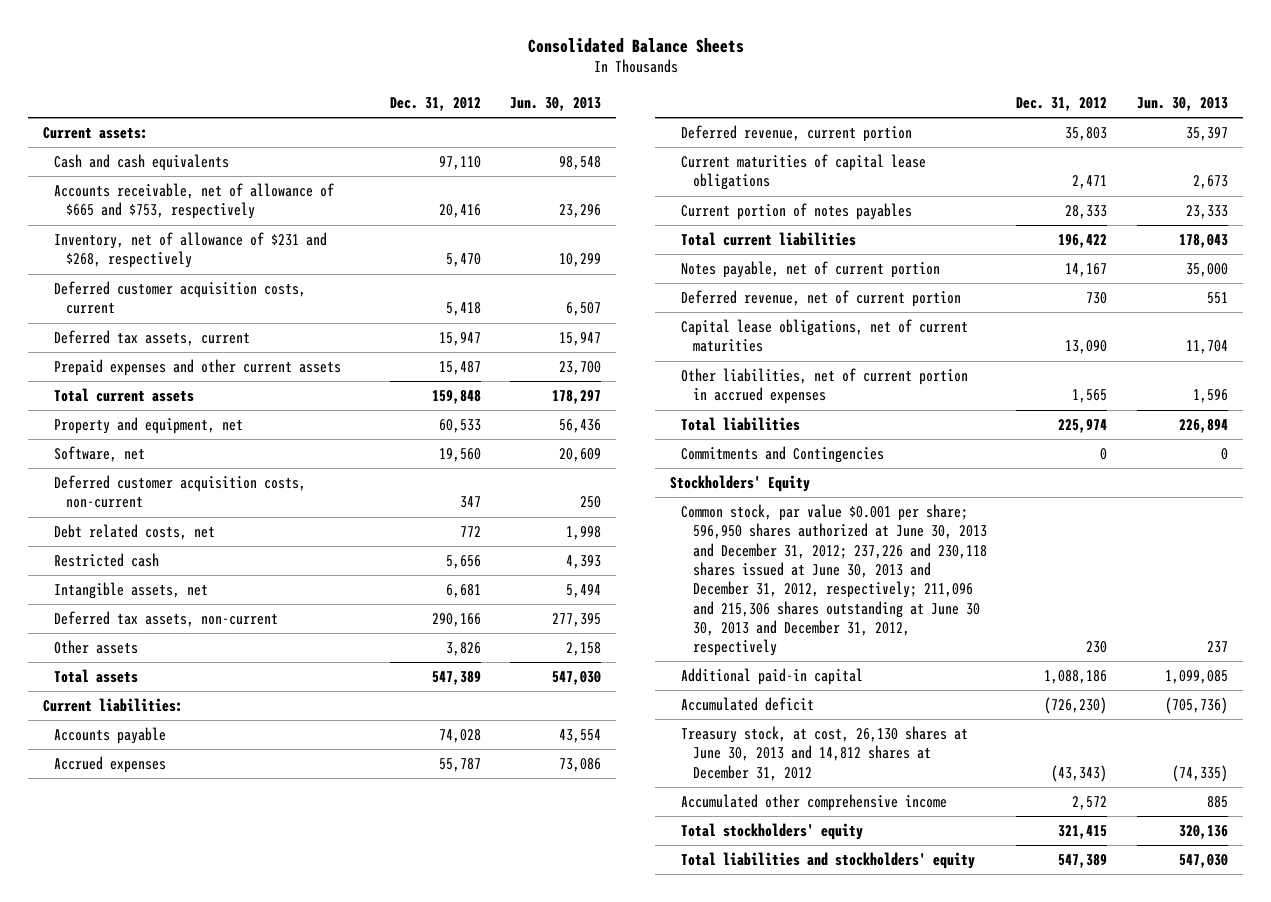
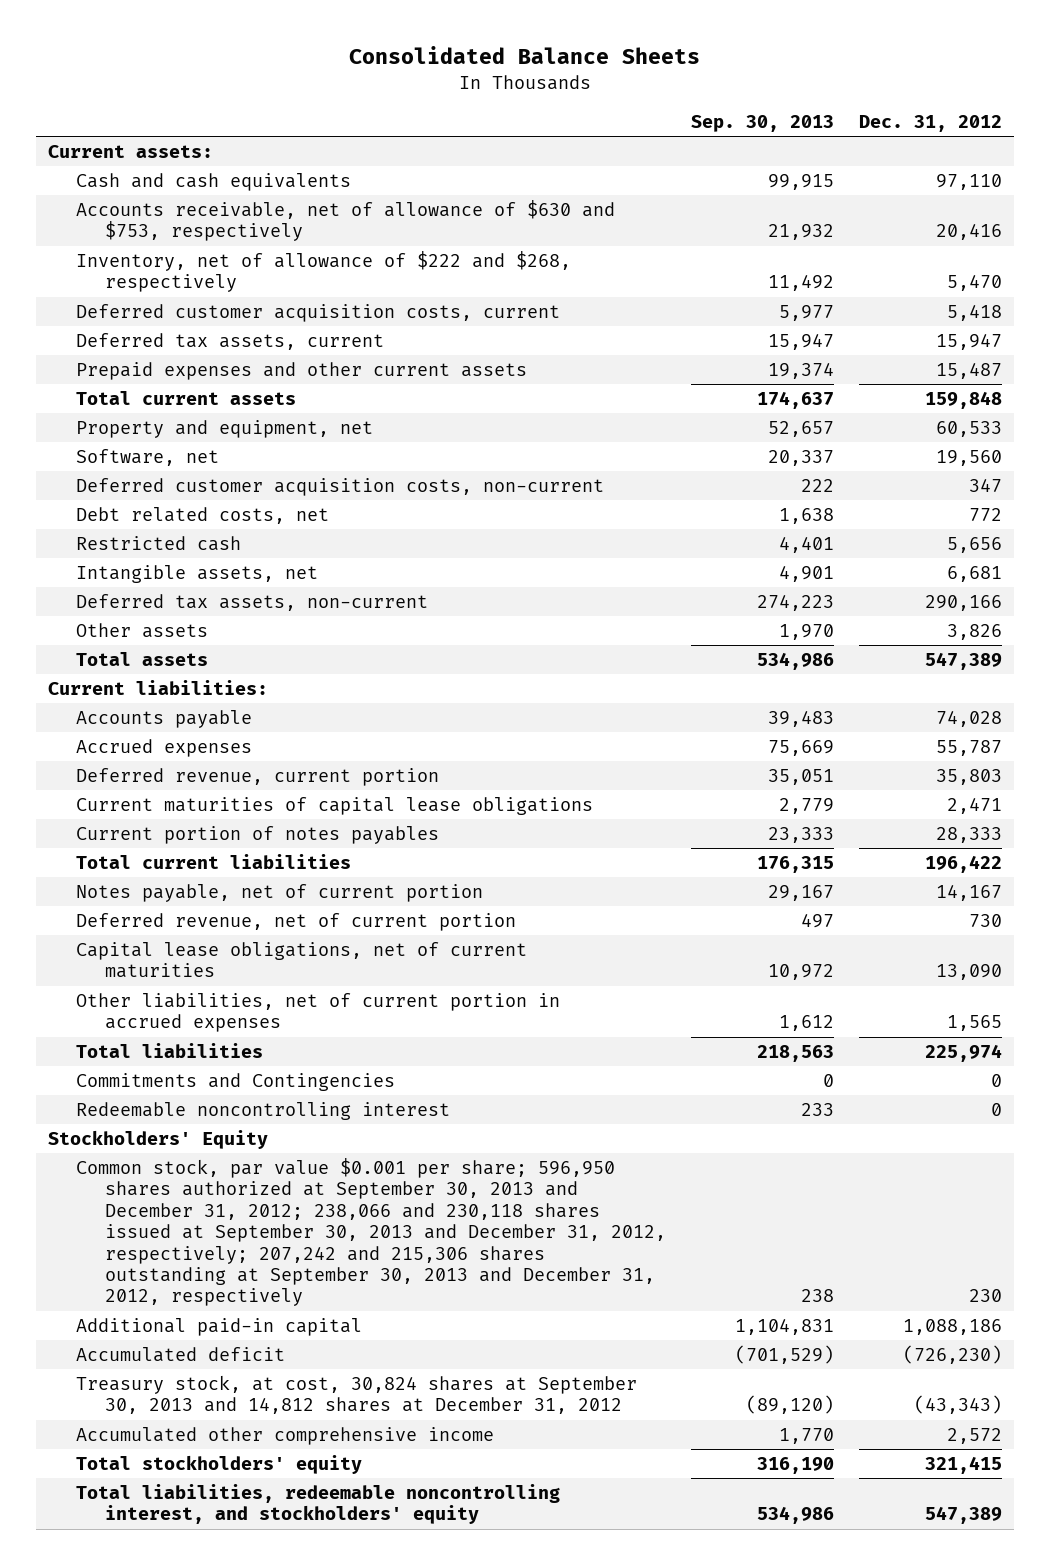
- | Dec. 31, 2012 | Jun. 30, 2013
+ | Sep. 30, 2013 | Dec. 31, 2012
- Accounts receivable, net of allowance of $665 and $753, respectively | 20,416 | 23,296
- Inventory, net of allowance of $231 and $268, respectively | 5,470 | 10,299
+ Accounts receivable, net of allowance of $630 and $753, respectively | 21,932 | 20,416
+ Inventory, net of allowance of $222 and $268, respectively | 11,492 | 5,470
+ Redeemable noncontrolling interest | 233 | 0
- Common stock, par value $0.001 per share; 596,950 shares authorized at June 30, 2013 and December 31, 2012; 237,226 and 230,118 shares issued at June 30, 2013 and December 31, 2012, respectively; 211,096 and 215,306 shares outstanding at June 30 30, 2013 and December 31, 2012, respectively | 230 | 237
+ Common stock, par value $0.001 per share; 596,950 shares authorized at September 30, 2013 and December 31, 2012; 238,066 and 230,118 shares issued at September 30, 2013 and December 31, 2012, respectively; 207,242 and 215,306 shares outstanding at September 30, 2013 and December 31, 2012, respectively | 238 | 230
- Treasury stock, at cost, 26,130 shares at June 30, 2013 and 14,812 shares at December 31, 2012 | (43,343) | (74,335)
+ Treasury stock, at cost, 30,824 shares at September 30, 2013 and 14,812 shares at December 31, 2012 | (89,120) | (43,343)
- Total liabilities and stockholders' equity | 547,389 | 547,030
+ Total liabilities, redeemable noncontrolling interest, and stockholders' equity | 534,986 | 547,389

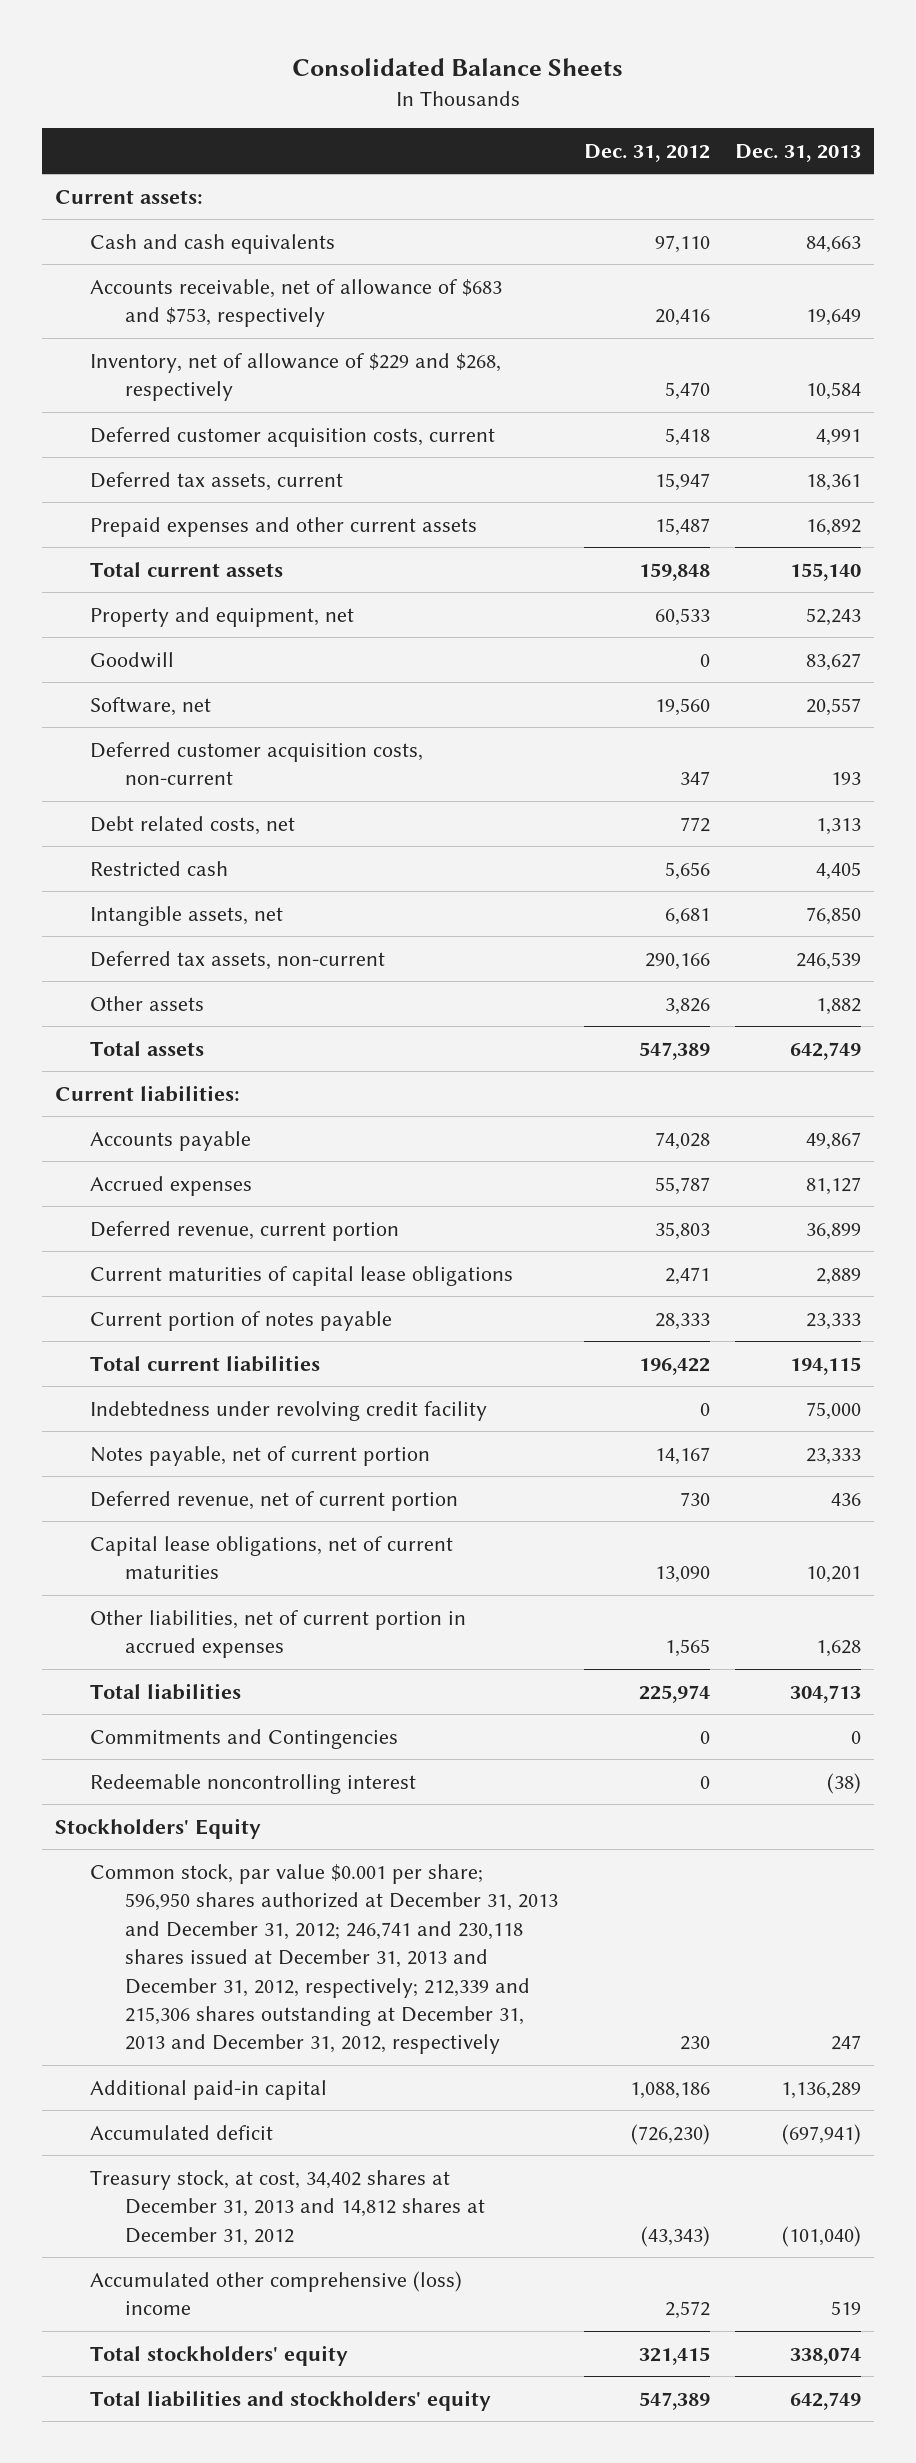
- | Sep. 30, 2013 | Dec. 31, 2012
+ | Dec. 31, 2012 | Dec. 31, 2013
- Accounts receivable, net of allowance of $630 and $753, respectively | 21,932 | 20,416
- Inventory, net of allowance of $222 and $268, respectively | 11,492 | 5,470
+ Accounts receivable, net of allowance of $683 and $753, respectively | 20,416 | 19,649
+ Inventory, net of allowance of $229 and $268, respectively | 5,470 | 10,584
+ Goodwill | 0 | 83,627
- Current portion of notes payables | 23,333 | 28,333
+ Current portion of notes payable | 28,333 | 23,333
+ Indebtedness under revolving credit facility | 0 | 75,000
- Common stock, par value $0.001 per share; 596,950 shares authorized at September 30, 2013 and December 31, 2012; 238,066 and 230,118 shares issued at September 30, 2013 and December 31, 2012, respectively; 207,242 and 215,306 shares outstanding at September 30, 2013 and December 31, 2012, respectively | 238 | 230
+ Common stock, par value $0.001 per share; 596,950 shares authorized at December 31, 2013 and December 31, 2012; 246,741 and 230,118 shares issued at December 31, 2013 and December 31, 2012, respectively; 212,339 and 215,306 shares outstanding at December 31, 2013 and December 31, 2012, respectively | 230 | 247
- Treasury stock, at cost, 30,824 shares at September 30, 2013 and 14,812 shares at December 31, 2012 | (89,120) | (43,343)
- Accumulated other comprehensive income | 1,770 | 2,572
+ Treasury stock, at cost, 34,402 shares at December 31, 2013 and 14,812 shares at December 31, 2012 | (43,343) | (101,040)
+ Accumulated other comprehensive (loss) income | 2,572 | 519
- Total liabilities, redeemable noncontrolling interest, and stockholders' equity | 534,986 | 547,389
+ Total liabilities and stockholders' equity | 547,389 | 642,749

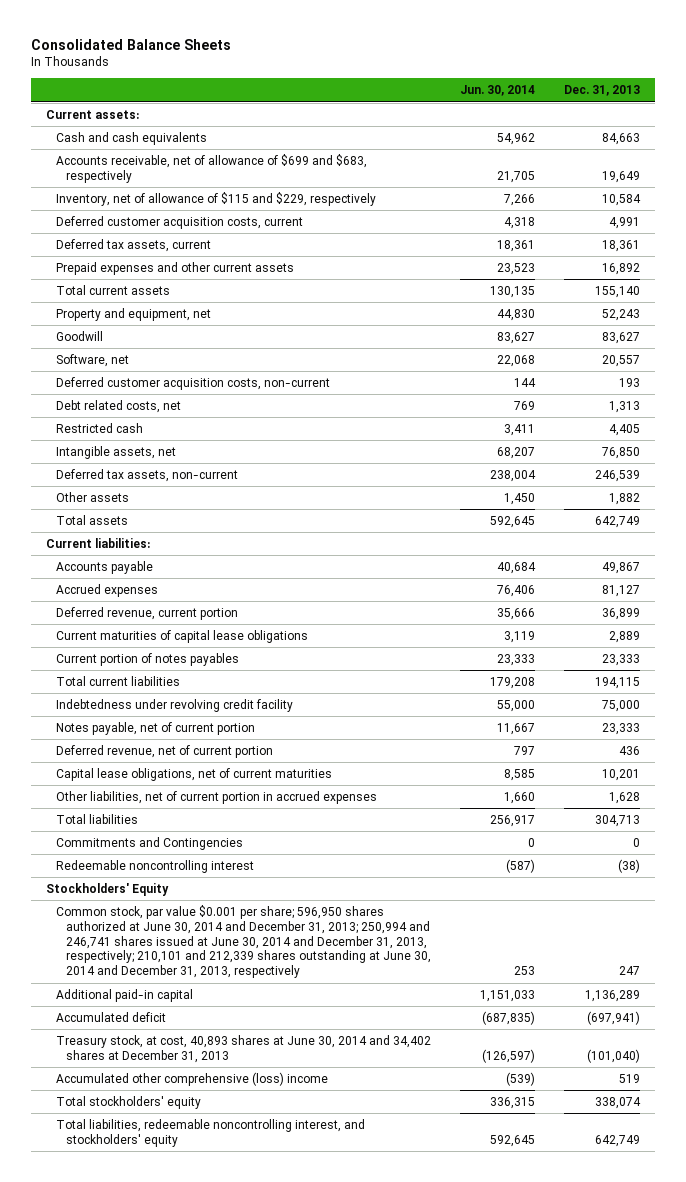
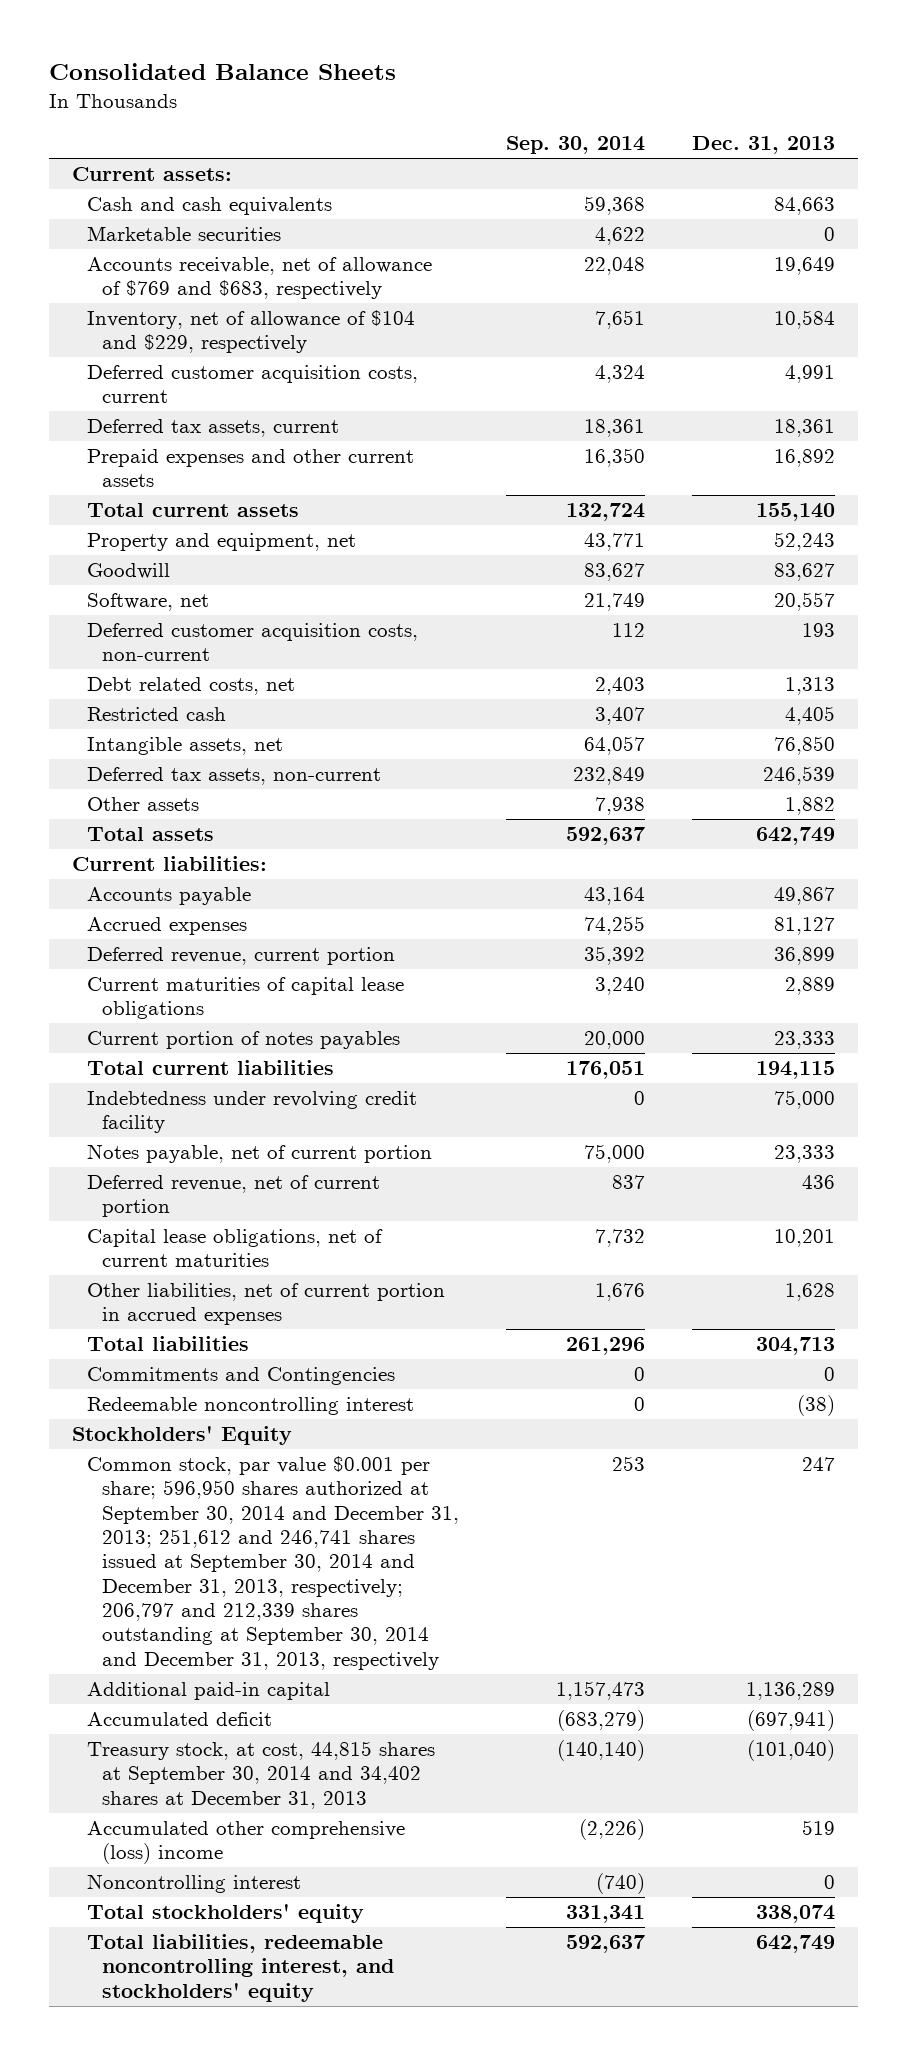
- | Jun. 30, 2014 | Dec. 31, 2013
+ | Sep. 30, 2014 | Dec. 31, 2013
- Accounts receivable, net of allowance of $699 and $683, respectively | 21,705 | 19,649
- Inventory, net of allowance of $115 and $229, respectively | 7,266 | 10,584
+ Marketable securities | 4,622 | 0
+ Accounts receivable, net of allowance of $769 and $683, respectively | 22,048 | 19,649
+ Inventory, net of allowance of $104 and $229, respectively | 7,651 | 10,584
- Common stock, par value $0.001 per share; 596,950 shares authorized at June 30, 2014 and December 31, 2013; 250,994 and 246,741 shares issued at June 30, 2014 and December 31, 2013, respectively; 210,101 and 212,339 shares outstanding at June 30, 2014 and December 31, 2013, respectively | 253 | 247
+ Common stock, par value $0.001 per share; 596,950 shares authorized at September 30, 2014 and December 31, 2013; 251,612 and 246,741 shares issued at September 30, 2014 and December 31, 2013, respectively; 206,797 and 212,339 shares outstanding at September 30, 2014 and December 31, 2013, respectively | 253 | 247
- Treasury stock, at cost, 40,893 shares at June 30, 2014 and 34,402 shares at December 31, 2013 | (126,597) | (101,040)
+ Treasury stock, at cost, 44,815 shares at September 30, 2014 and 34,402 shares at December 31, 2013 | (140,140) | (101,040)
+ Noncontrolling interest | (740) | 0

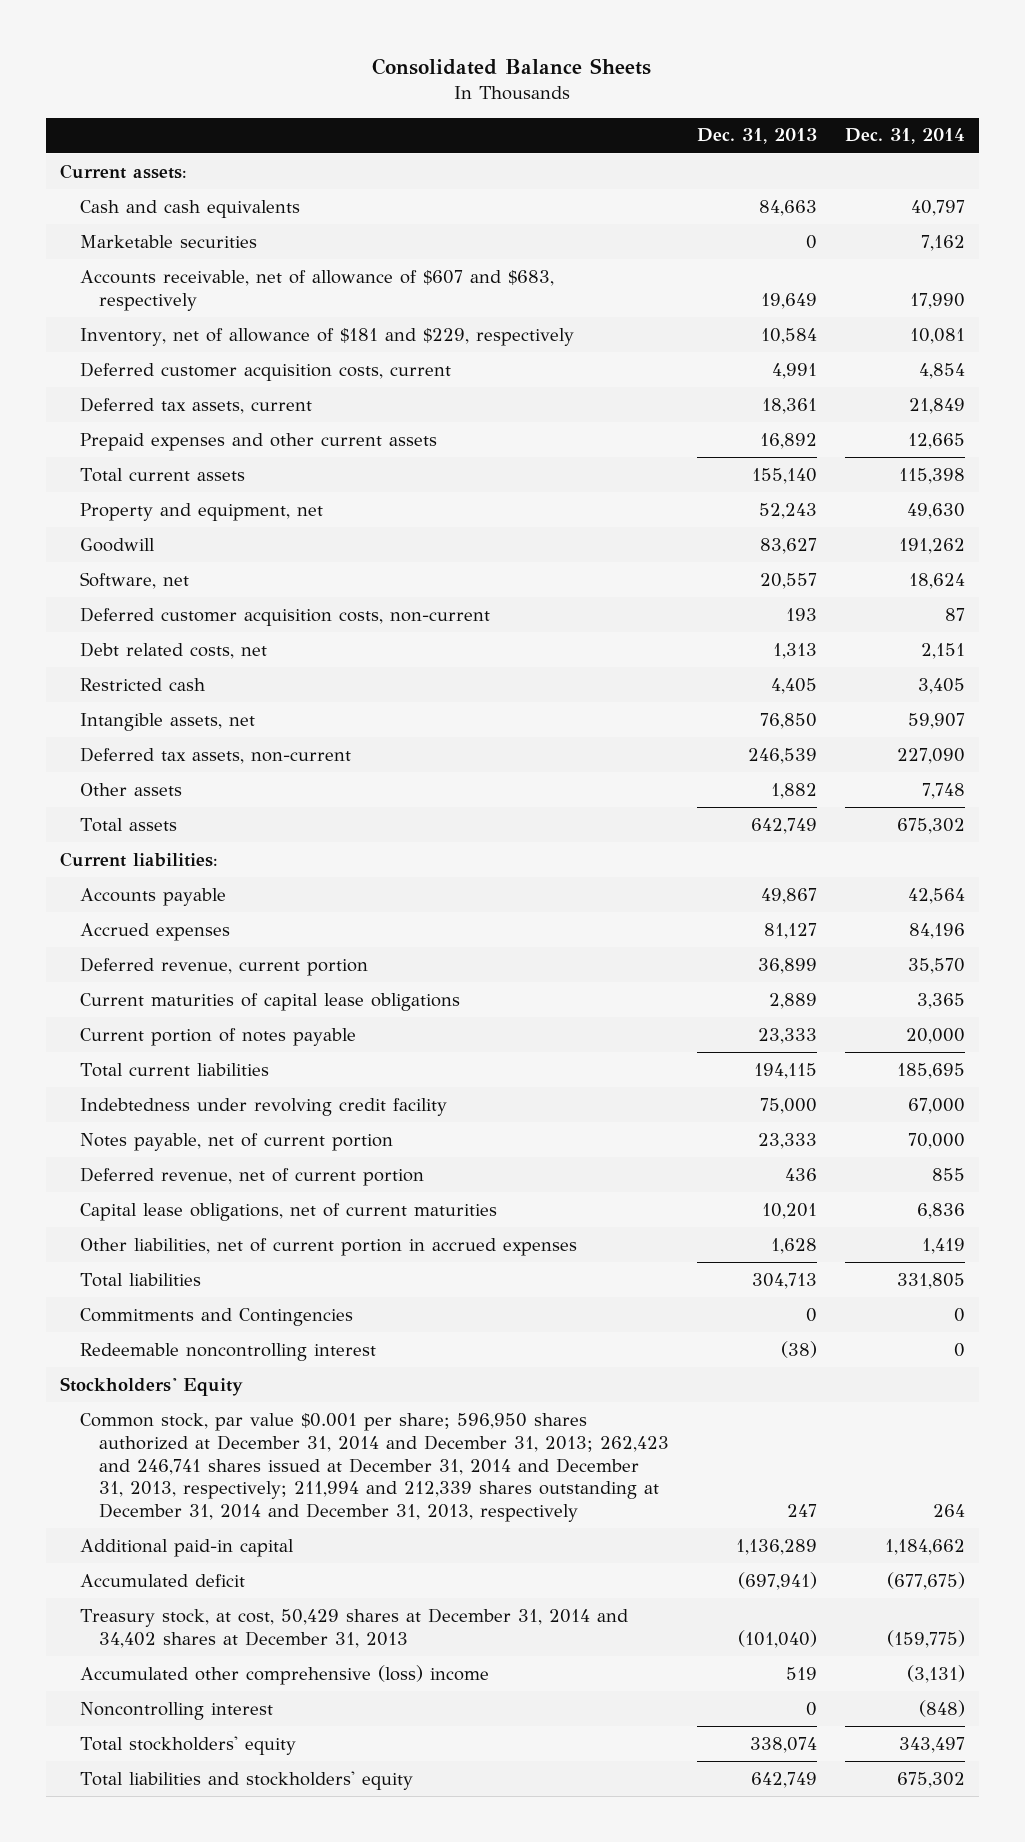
- | Sep. 30, 2014 | Dec. 31, 2013
+ | Dec. 31, 2013 | Dec. 31, 2014
- Accounts receivable, net of allowance of $769 and $683, respectively | 22,048 | 19,649
- Inventory, net of allowance of $104 and $229, respectively | 7,651 | 10,584
+ Accounts receivable, net of allowance of $607 and $683, respectively | 19,649 | 17,990
+ Inventory, net of allowance of $181 and $229, respectively | 10,584 | 10,081
- Current portion of notes payables | 20,000 | 23,333
+ Current portion of notes payable | 23,333 | 20,000
- Common stock, par value $0.001 per share; 596,950 shares authorized at September 30, 2014 and December 31, 2013; 251,612 and 246,741 shares issued at September 30, 2014 and December 31, 2013, respectively; 206,797 and 212,339 shares outstanding at September 30, 2014 and December 31, 2013, respectively | 253 | 247
+ Common stock, par value $0.001 per share; 596,950 shares authorized at December 31, 2014 and December 31, 2013; 262,423 and 246,741 shares issued at December 31, 2014 and December 31, 2013, respectively; 211,994 and 212,339 shares outstanding at December 31, 2014 and December 31, 2013, respectively | 247 | 264
- Treasury stock, at cost, 44,815 shares at September 30, 2014 and 34,402 shares at December 31, 2013 | (140,140) | (101,040)
+ Treasury stock, at cost, 50,429 shares at December 31, 2014 and 34,402 shares at December 31, 2013 | (101,040) | (159,775)
- Total liabilities, redeemable noncontrolling interest, and stockholders' equity | 592,637 | 642,749
+ Total liabilities and stockholders' equity | 642,749 | 675,302

